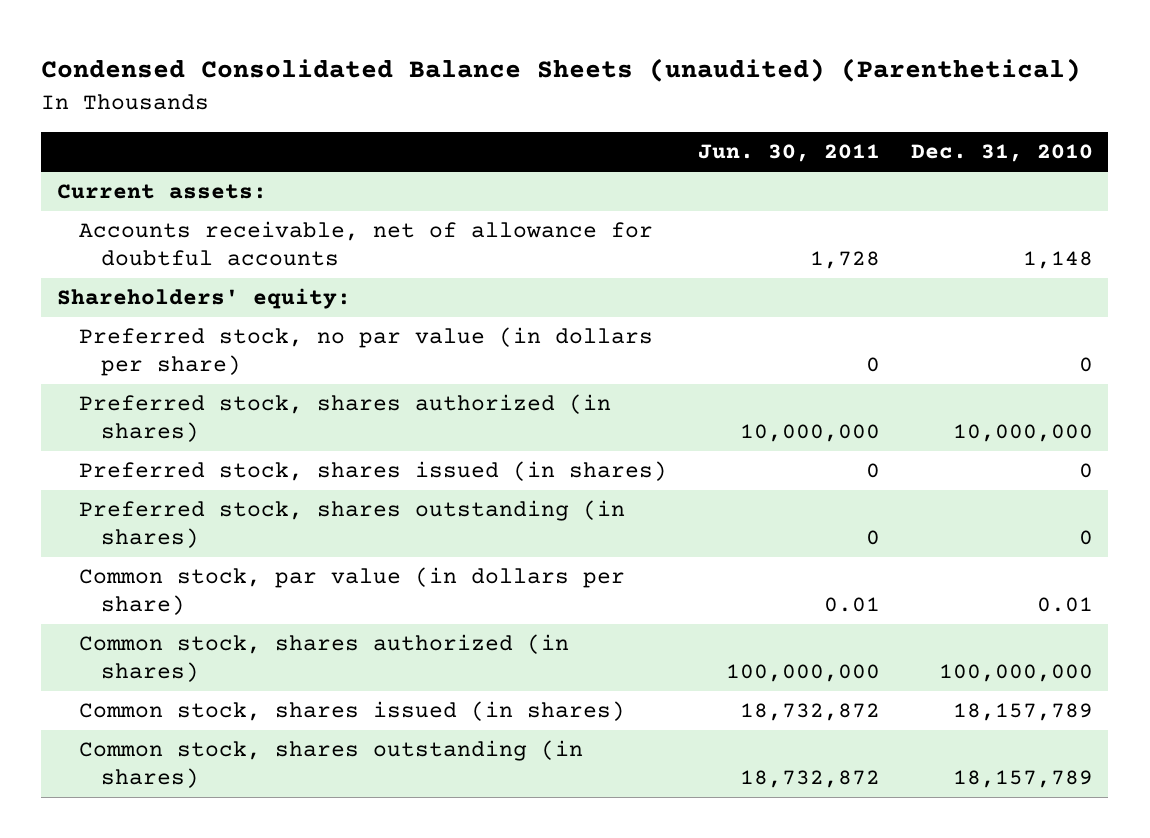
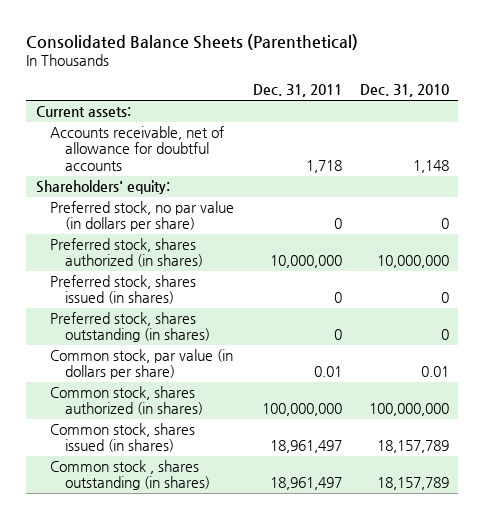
- Condensed Consolidated Balance Sheets (unaudited) (Parenthetical)
+ Consolidated Balance Sheets (Parenthetical)
- | Jun. 30, 2011 | Dec. 31, 2010
+ | Dec. 31, 2011 | Dec. 31, 2010
- Common stock, shares outstanding (in shares) | 18,732,872 | 18,157,789
+ Common stock , shares outstanding (in shares) | 18,961,497 | 18,157,789

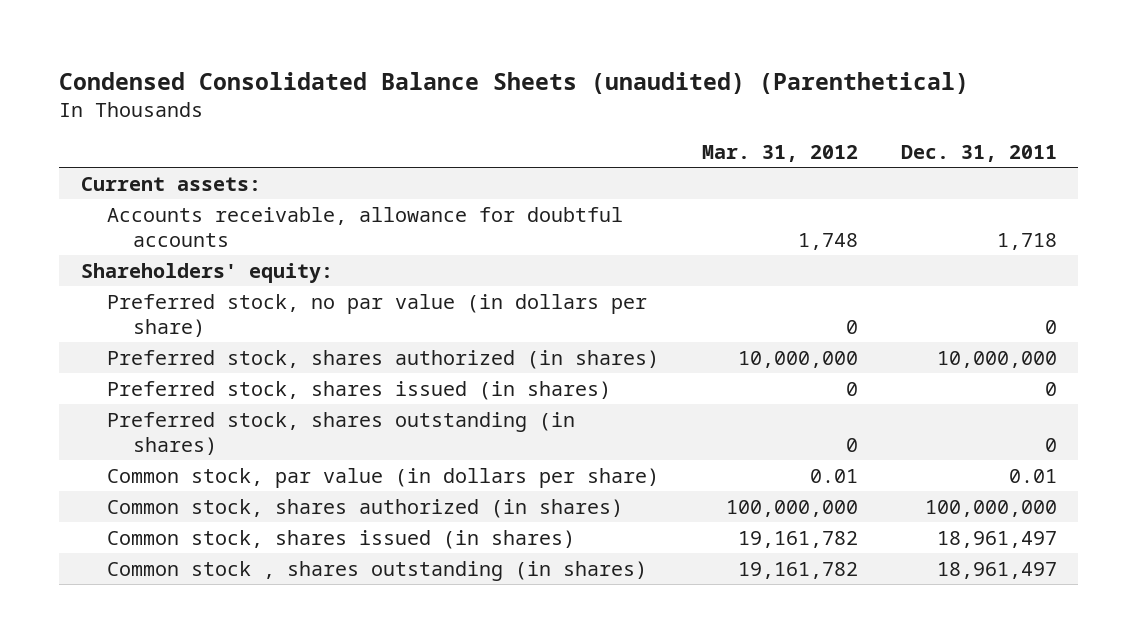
- Consolidated Balance Sheets (Parenthetical)
+ Condensed Consolidated Balance Sheets (unaudited) (Parenthetical)
- | Dec. 31, 2011 | Dec. 31, 2010
+ | Mar. 31, 2012 | Dec. 31, 2011
- Accounts receivable, net of allowance for doubtful accounts | 1,718 | 1,148
+ Accounts receivable, allowance for doubtful accounts | 1,748 | 1,718

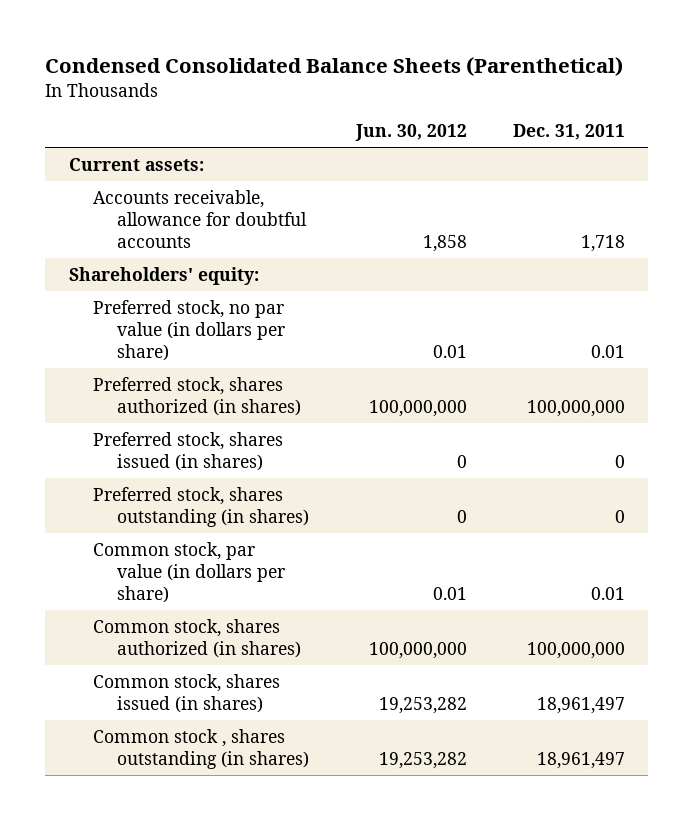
- Condensed Consolidated Balance Sheets (unaudited) (Parenthetical)
+ Condensed Consolidated Balance Sheets (Parenthetical)
- | Mar. 31, 2012 | Dec. 31, 2011
+ | Jun. 30, 2012 | Dec. 31, 2011
- Preferred stock, no par value (in dollars per share) | 0 | 0
- Preferred stock, shares authorized (in shares) | 10,000,000 | 10,000,000
+ Preferred stock, no par value (in dollars per share) | 0.01 | 0.01
+ Preferred stock, shares authorized (in shares) | 100,000,000 | 100,000,000

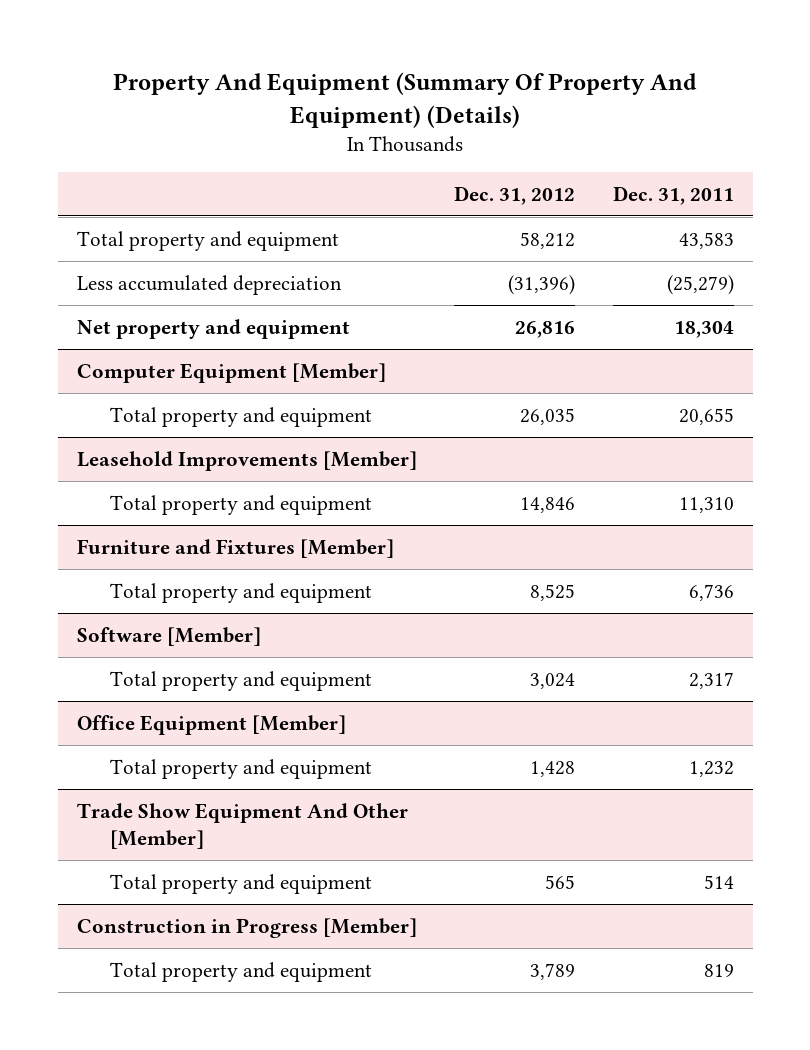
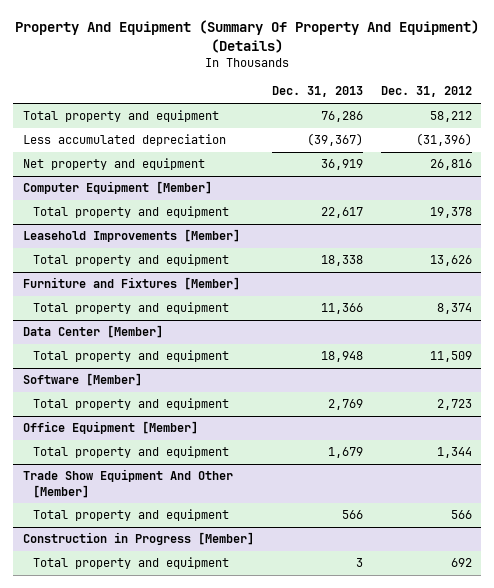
- | Dec. 31, 2012 | Dec. 31, 2011
+ | Dec. 31, 2013 | Dec. 31, 2012
@ Computer Equipment [Member]
- Total property and equipment | 26,035 | 20,655
+ Total property and equipment | 22,617 | 19,378
@ Leasehold Improvements [Member]
- Total property and equipment | 14,846 | 11,310
+ Total property and equipment | 18,338 | 13,626
@ Furniture and Fixtures [Member]
- Total property and equipment | 8,525 | 6,736
+ Total property and equipment | 11,366 | 8,374
+ Data Center [Member]
+ Total property and equipment | 18,948 | 11,509
@ Software [Member]
- Total property and equipment | 3,024 | 2,317
+ Total property and equipment | 2,769 | 2,723
@ Office Equipment [Member]
- Total property and equipment | 1,428 | 1,232
+ Total property and equipment | 1,679 | 1,344
@ Trade Show Equipment And Other [Member]
- Total property and equipment | 565 | 514
+ Total property and equipment | 566 | 566
@ Construction in Progress [Member]
- Total property and equipment | 3,789 | 819
+ Total property and equipment | 3 | 692

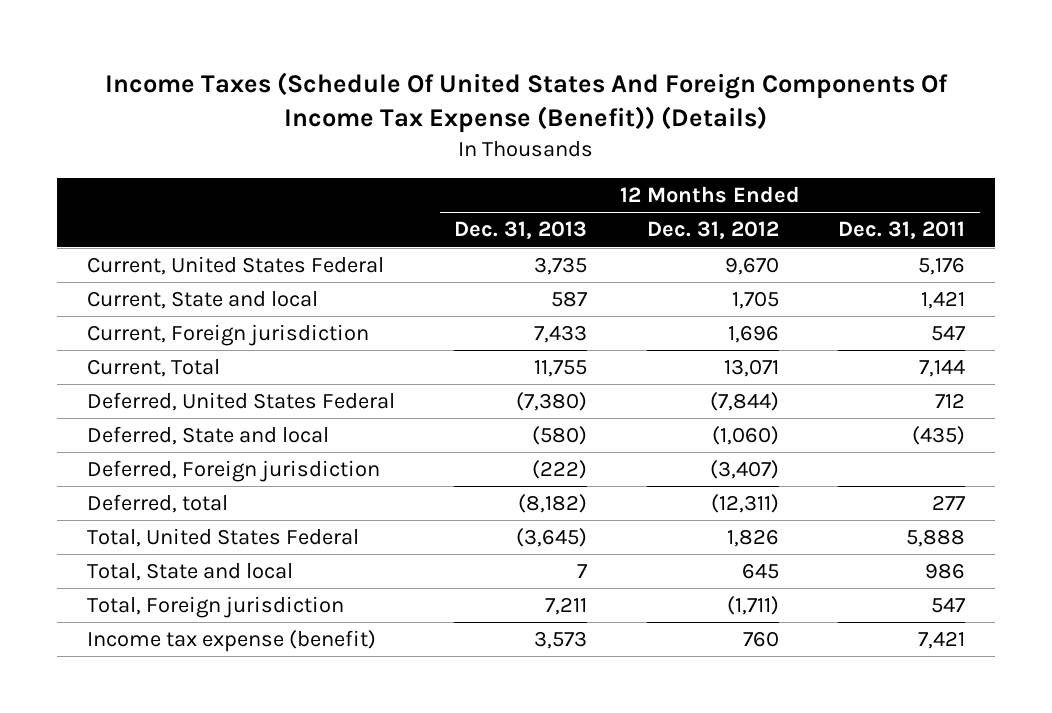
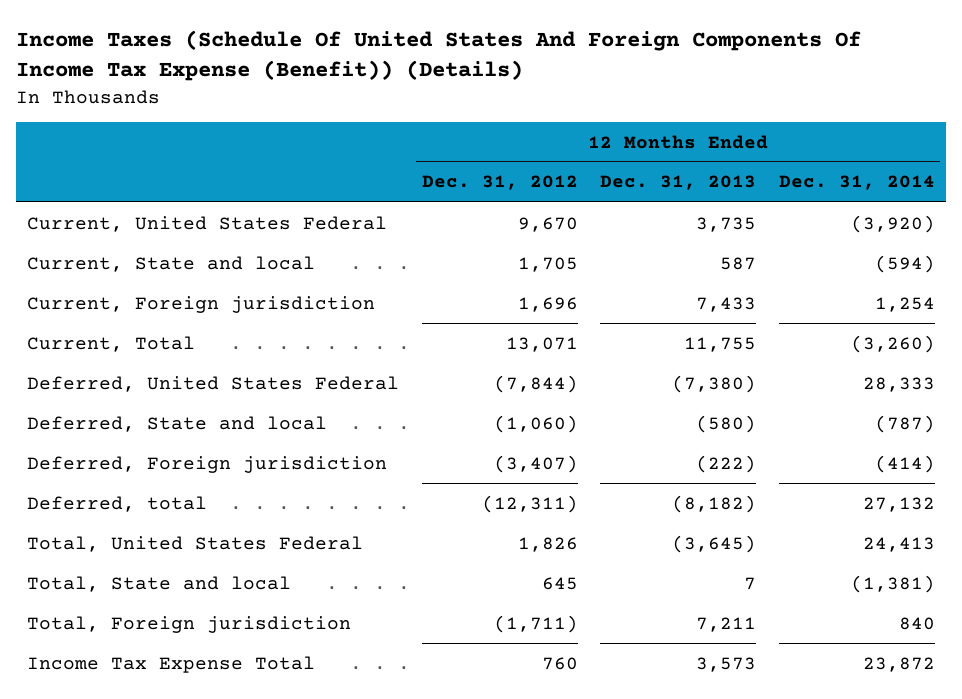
- | 12 Months Ended Dec. 31, 2013 | 12 Months Ended Dec. 31, 2012 | 12 Months Ended Dec. 31, 2011
+ | 12 Months Ended Dec. 31, 2012 | 12 Months Ended Dec. 31, 2013 | 12 Months Ended Dec. 31, 2014
- Income tax expense (benefit) | 3,573 | 760 | 7,421
+ Income Tax Expense Total | 760 | 3,573 | 23,872

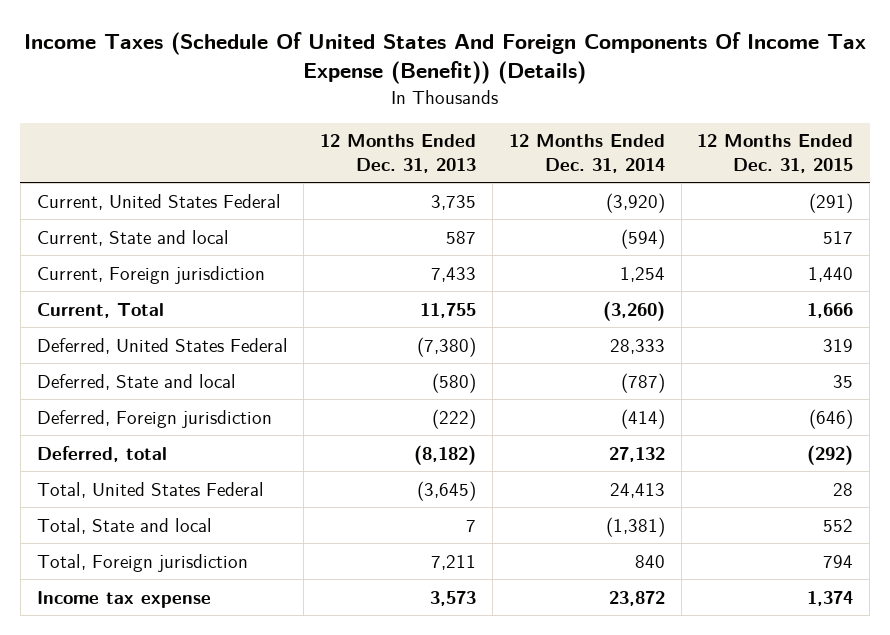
- | 12 Months Ended Dec. 31, 2012 | 12 Months Ended Dec. 31, 2013 | 12 Months Ended Dec. 31, 2014
+ | 12 Months Ended Dec. 31, 2013 | 12 Months Ended Dec. 31, 2014 | 12 Months Ended Dec. 31, 2015
- Income Tax Expense Total | 760 | 3,573 | 23,872
+ Income tax expense | 3,573 | 23,872 | 1,374

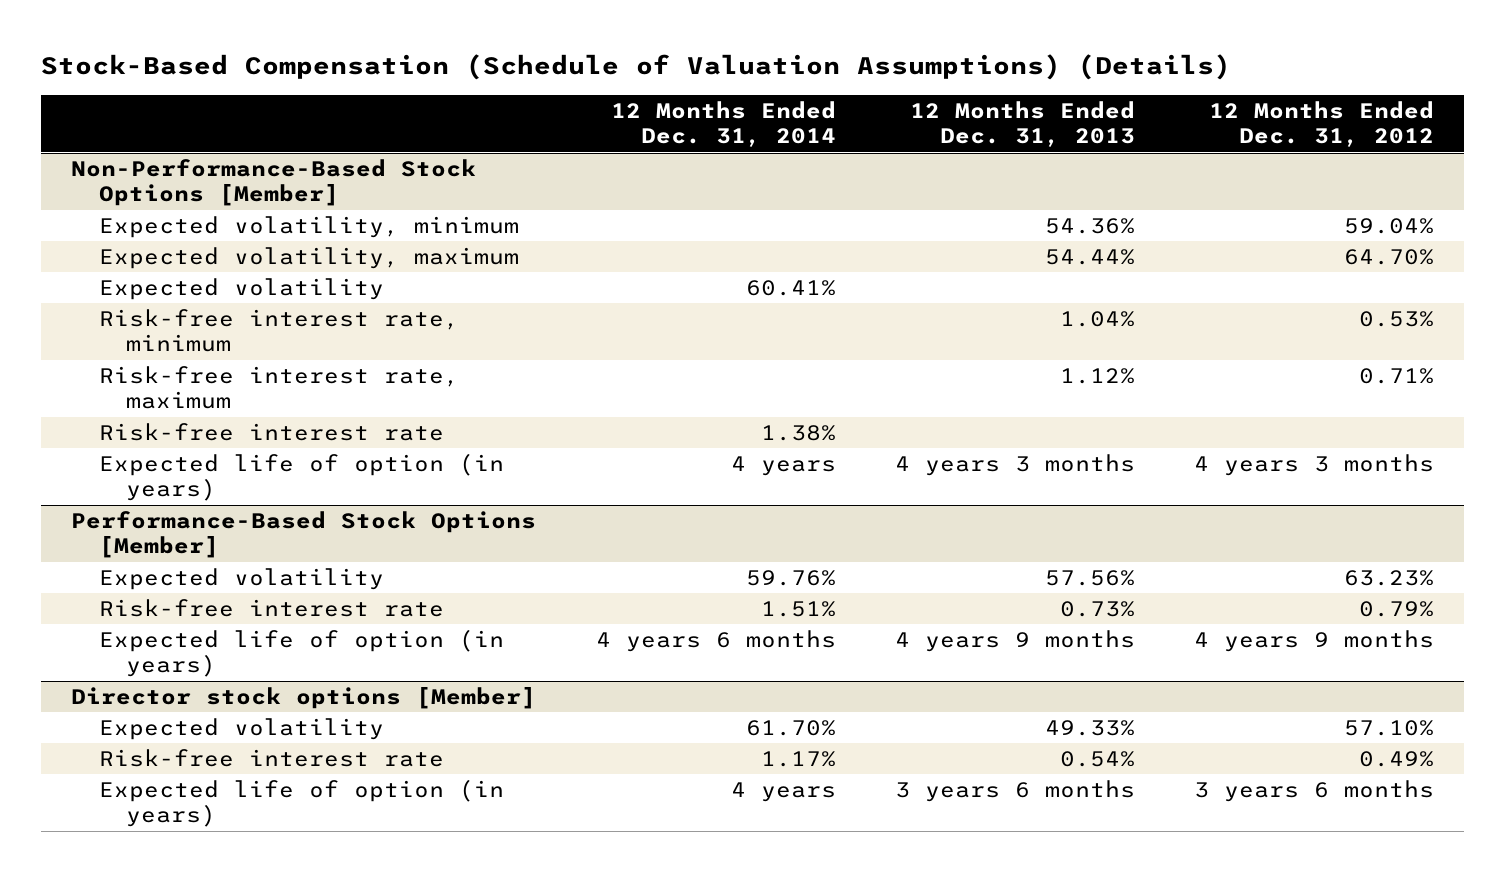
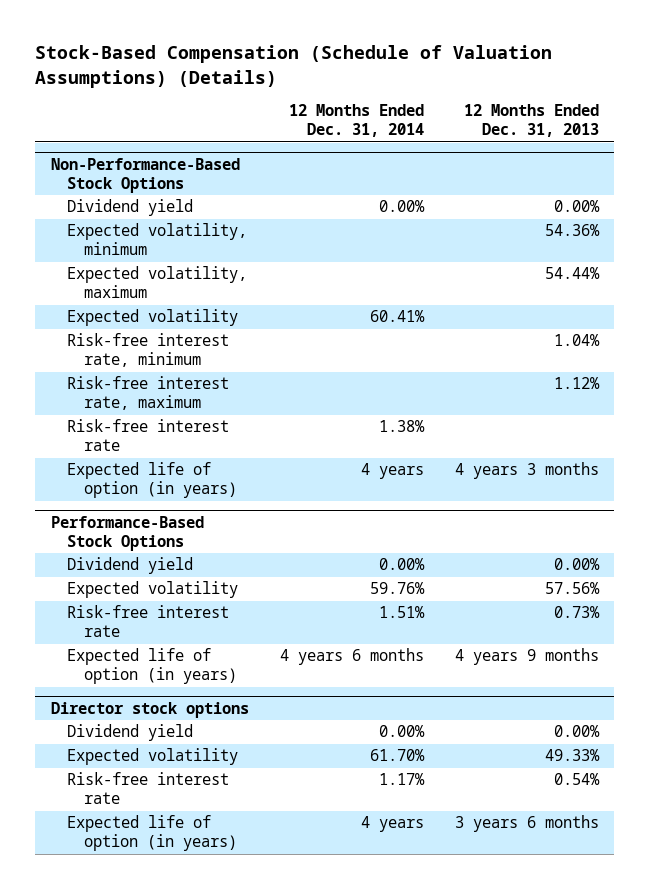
- | 12 Months Ended Dec. 31, 2014 | 12 Months Ended Dec. 31, 2013 | 12 Months Ended Dec. 31, 2012
+ | 12 Months Ended Dec. 31, 2014 | 12 Months Ended Dec. 31, 2013
- Non-Performance-Based Stock Options [Member]
+ Non-Performance-Based Stock Options
+ Dividend yield | 0.00% | 0.00%
- Performance-Based Stock Options [Member]
+ Performance-Based Stock Options
+ Dividend yield | 0.00% | 0.00%
- Director stock options [Member]
+ Director stock options
+ Dividend yield | 0.00% | 0.00%

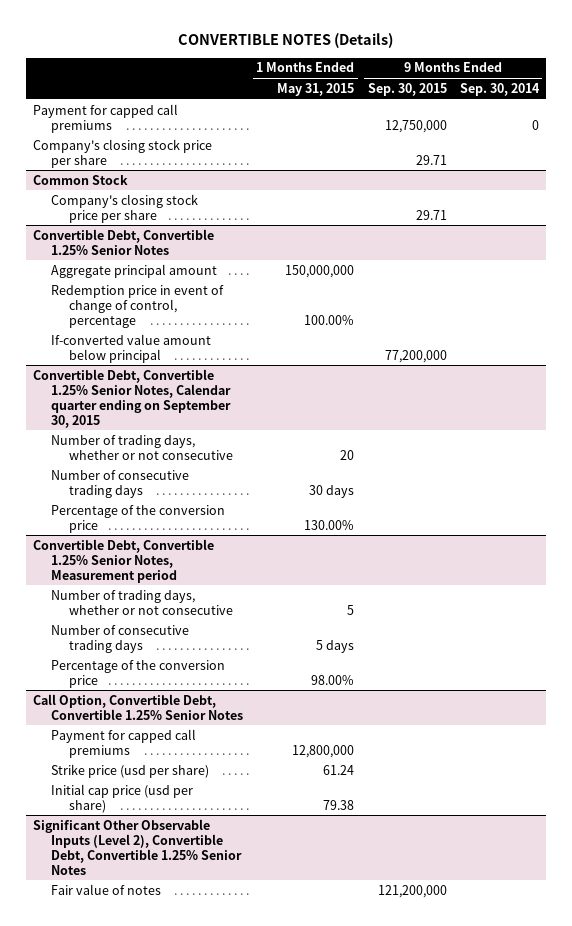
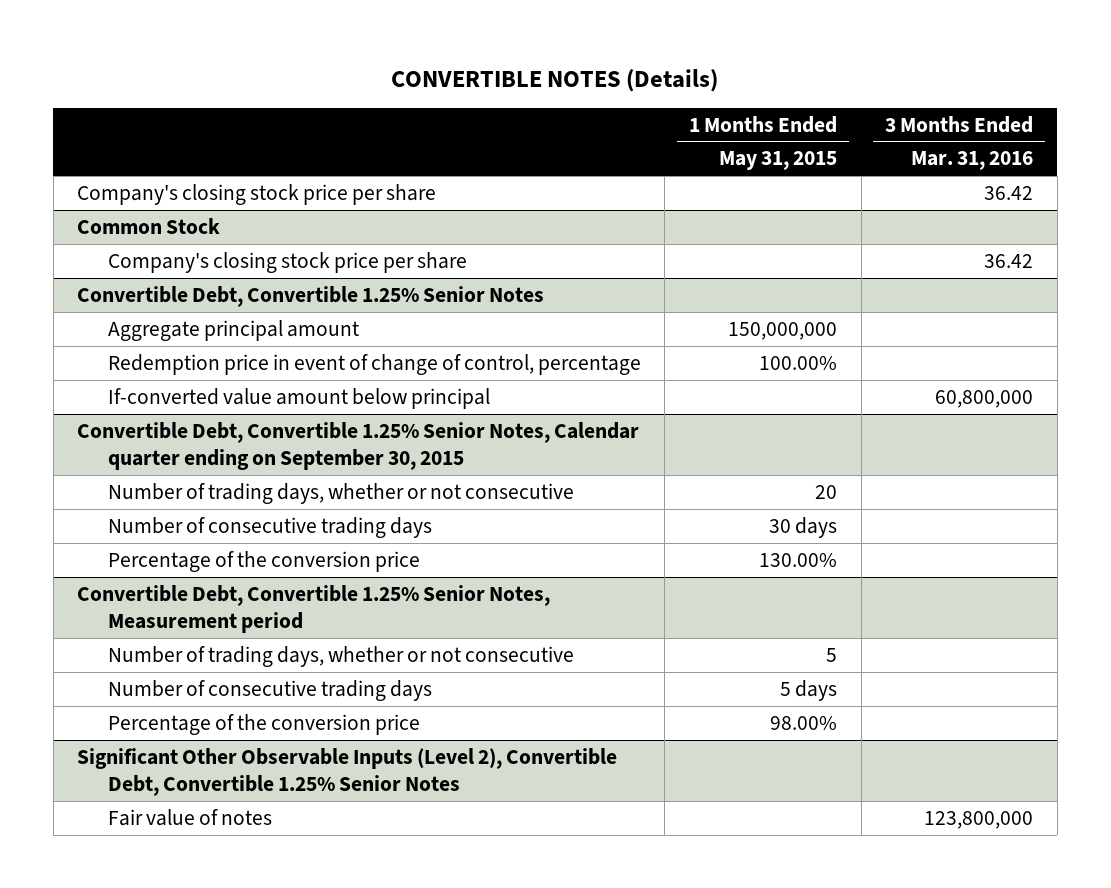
- | 1 Months Ended May 31, 2015 | 9 Months Ended Sep. 30, 2015 | 9 Months Ended Sep. 30, 2014
+ | 1 Months Ended May 31, 2015 | 3 Months Ended Mar. 31, 2016
- Payment for capped call premiums | | 12,750,000 | 0
- Call Option, Convertible Debt, Convertible 1.25% Senior Notes
- Payment for capped call premiums | 12,800,000 | |
- Strike price (usd per share) | 61.24 | |
- Initial cap price (usd per share) | 79.38 | |

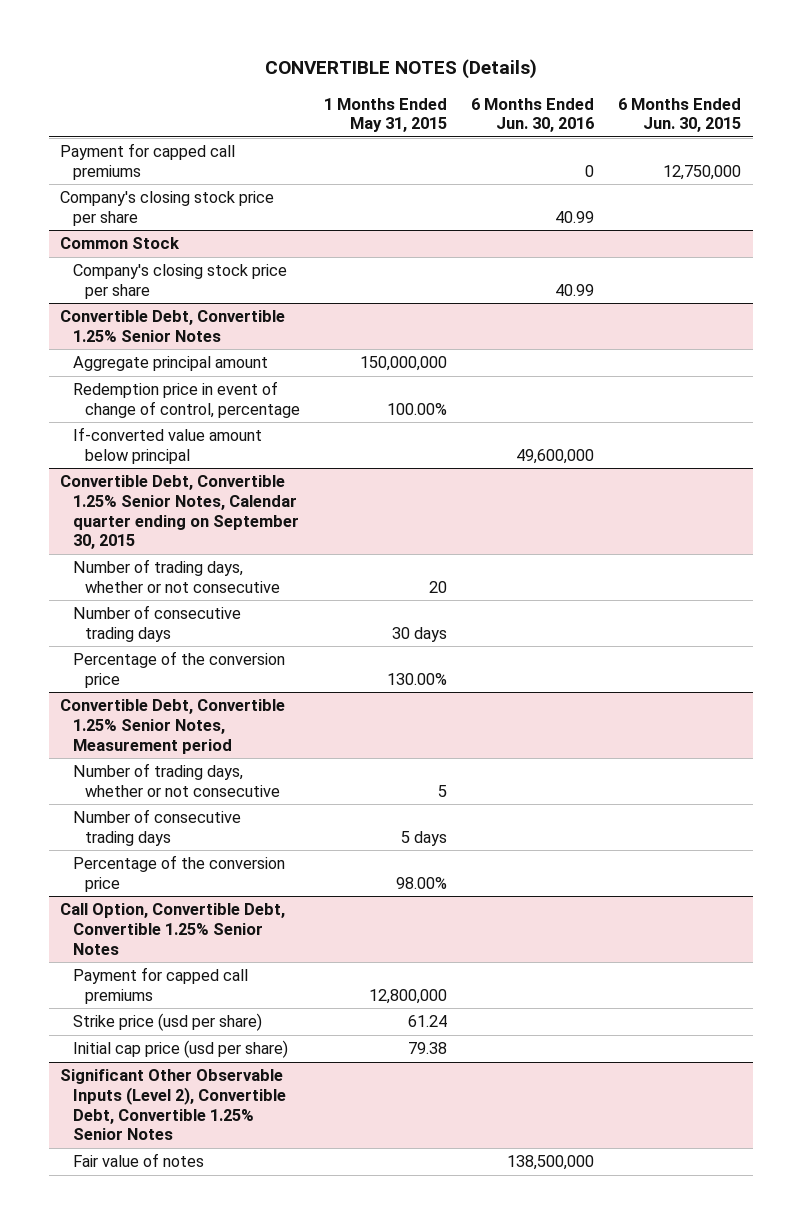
- | 1 Months Ended May 31, 2015 | 3 Months Ended Mar. 31, 2016
+ | 1 Months Ended May 31, 2015 | 6 Months Ended Jun. 30, 2016 | 6 Months Ended Jun. 30, 2015
+ Payment for capped call premiums | | 0 | 12,750,000
+ Call Option, Convertible Debt, Convertible 1.25% Senior Notes
+ Payment for capped call premiums | 12,800,000 | |
+ Strike price (usd per share) | 61.24 | |
+ Initial cap price (usd per share) | 79.38 | |

